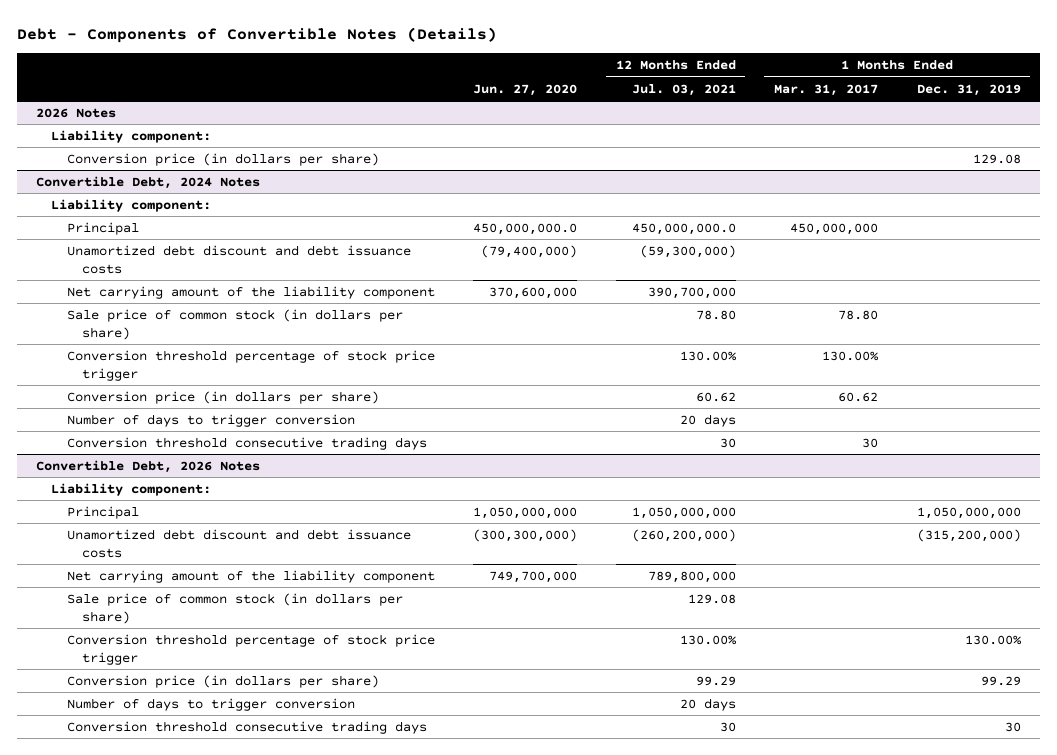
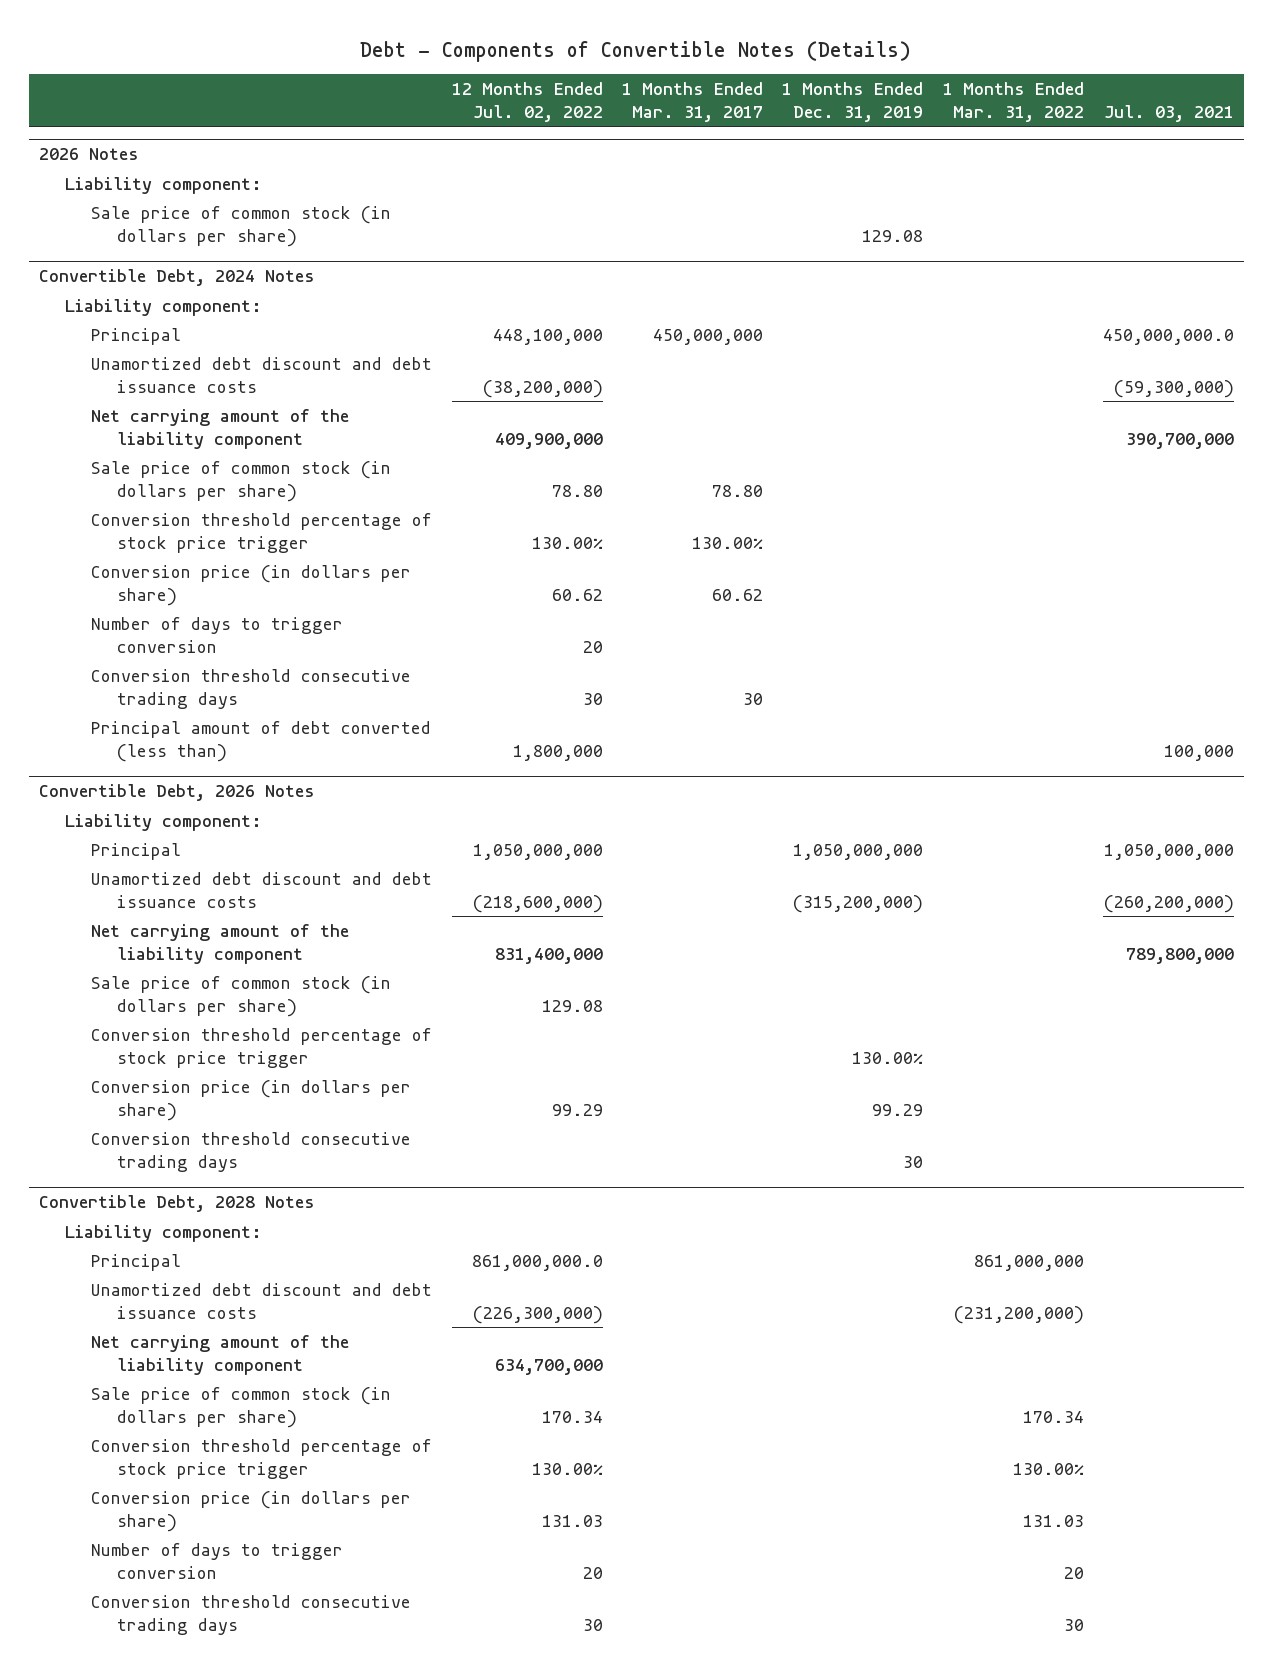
- | Jun. 27, 2020 | 12 Months Ended Jul. 03, 2021 | 1 Months Ended Mar. 31, 2017 | 1 Months Ended Dec. 31, 2019
+ | 12 Months Ended Jul. 02, 2022 | 1 Months Ended Mar. 31, 2017 | 1 Months Ended Dec. 31, 2019 | 1 Months Ended Mar. 31, 2022 | Jul. 03, 2021
@ 2026 Notes
- Conversion price (in dollars per share) | | | | 129.08
+ Sale price of common stock (in dollars per share) | | | 129.08 | |
@ Convertible Debt, 2024 Notes
+ Principal amount of debt converted (less than) | 1,800,000 | | | | 100,000
@ Convertible Debt, 2026 Notes
- Number of days to trigger conversion | | 20 days | |
+ Convertible Debt, 2028 Notes
+ Liability component:
+ Principal | 861,000,000.0 | | | 861,000,000 |
+ Unamortized debt discount and debt issuance costs | (226,300,000) | | | (231,200,000) |
+ Net carrying amount of the liability component | 634,700,000 | | | |
+ Sale price of common stock (in dollars per share) | 170.34 | | | 170.34 |
+ Conversion threshold percentage of stock price trigger | 130.00% | | | 130.00% |
+ Conversion price (in dollars per share) | 131.03 | | | 131.03 |
+ Number of days to trigger conversion | 20 | | | 20 |
+ Conversion threshold consecutive trading days | 30 | | | 30 |

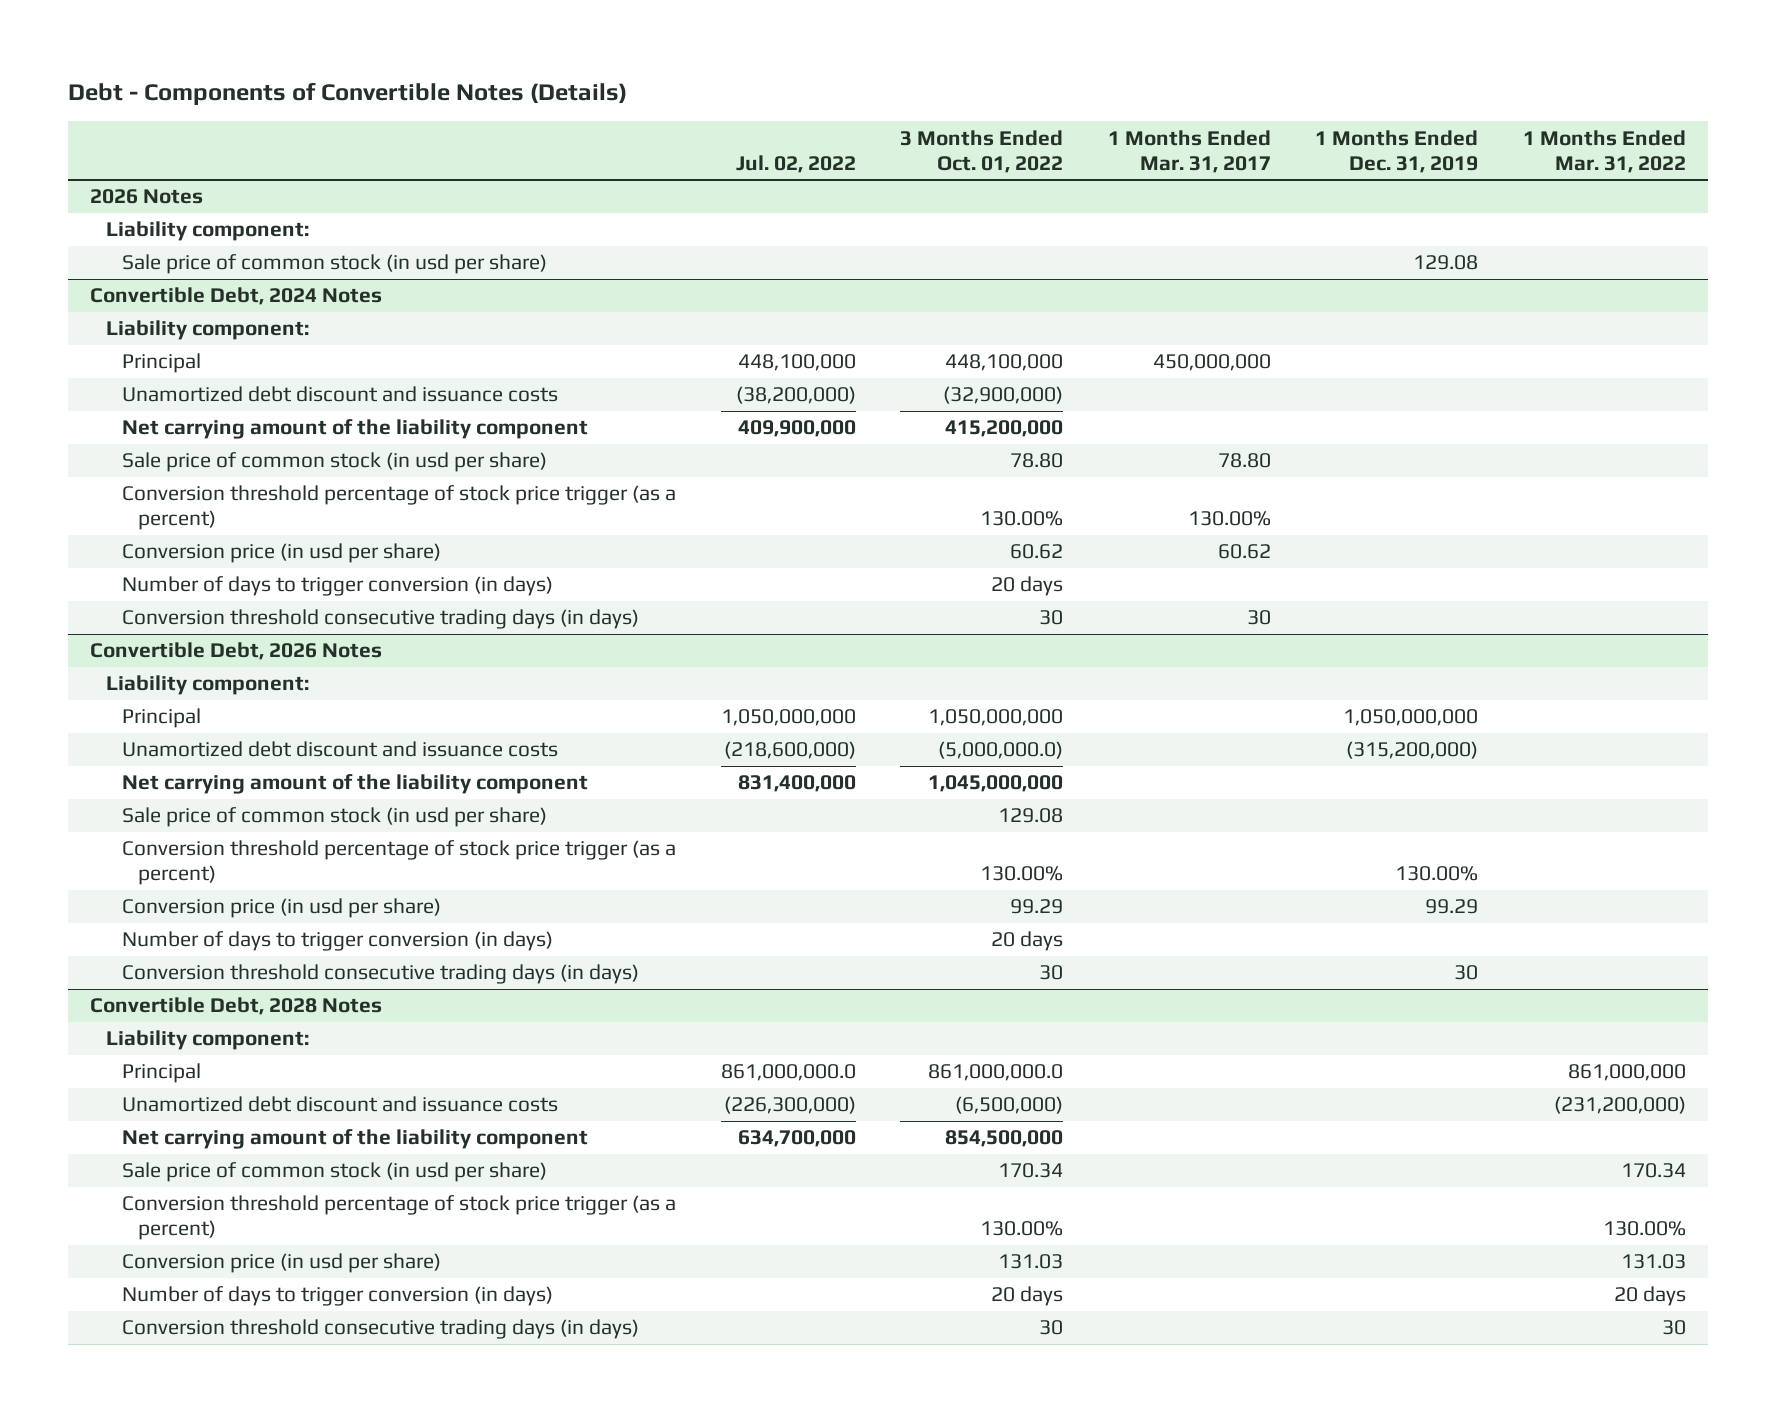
- | 12 Months Ended Jul. 02, 2022 | 1 Months Ended Mar. 31, 2017 | 1 Months Ended Dec. 31, 2019 | 1 Months Ended Mar. 31, 2022 | Jul. 03, 2021
+ | Jul. 02, 2022 | 3 Months Ended Oct. 01, 2022 | 1 Months Ended Mar. 31, 2017 | 1 Months Ended Dec. 31, 2019 | 1 Months Ended Mar. 31, 2022
@ 2026 Notes
- Sale price of common stock (in dollars per share) | | | 129.08 | |
+ Sale price of common stock (in usd per share) | | | | 129.08 |
@ Convertible Debt, 2024 Notes
- Unamortized debt discount and debt issuance costs | (38,200,000) | | | | (59,300,000)
+ Unamortized debt discount and issuance costs | (38,200,000) | (32,900,000) | | |
- Sale price of common stock (in dollars per share) | 78.80 | 78.80 | | |
- Conversion threshold percentage of stock price trigger | 130.00% | 130.00% | | |
- Conversion price (in dollars per share) | 60.62 | 60.62 | | |
- Number of days to trigger conversion | 20 | | | |
- Conversion threshold consecutive trading days | 30 | 30 | | |
- Principal amount of debt converted (less than) | 1,800,000 | | | | 100,000
+ Sale price of common stock (in usd per share) | | 78.80 | 78.80 | |
+ Conversion threshold percentage of stock price trigger (as a percent) | | 130.00% | 130.00% | |
+ Conversion price (in usd per share) | | 60.62 | 60.62 | |
+ Number of days to trigger conversion (in days) | | 20 days | | |
+ Conversion threshold consecutive trading days (in days) | | 30 | 30 | |
@ Convertible Debt, 2026 Notes
- Unamortized debt discount and debt issuance costs | (218,600,000) | | (315,200,000) | | (260,200,000)
+ Unamortized debt discount and issuance costs | (218,600,000) | (5,000,000.0) | | (315,200,000) |
- Sale price of common stock (in dollars per share) | 129.08 | | | |
- Conversion threshold percentage of stock price trigger | | | 130.00% | |
- Conversion price (in dollars per share) | 99.29 | | 99.29 | |
- Conversion threshold consecutive trading days | | | 30 | |
+ Sale price of common stock (in usd per share) | | 129.08 | | |
+ Conversion threshold percentage of stock price trigger (as a percent) | | 130.00% | | 130.00% |
+ Conversion price (in usd per share) | | 99.29 | | 99.29 |
+ Number of days to trigger conversion (in days) | | 20 days | | |
+ Conversion threshold consecutive trading days (in days) | | 30 | | 30 |
@ Convertible Debt, 2028 Notes
- Unamortized debt discount and debt issuance costs | (226,300,000) | | | (231,200,000) |
+ Unamortized debt discount and issuance costs | (226,300,000) | (6,500,000) | | | (231,200,000)
- Sale price of common stock (in dollars per share) | 170.34 | | | 170.34 |
- Conversion threshold percentage of stock price trigger | 130.00% | | | 130.00% |
- Conversion price (in dollars per share) | 131.03 | | | 131.03 |
- Number of days to trigger conversion | 20 | | | 20 |
- Conversion threshold consecutive trading days | 30 | | | 30 |
+ Sale price of common stock (in usd per share) | | 170.34 | | | 170.34
+ Conversion threshold percentage of stock price trigger (as a percent) | | 130.00% | | | 130.00%
+ Conversion price (in usd per share) | | 131.03 | | | 131.03
+ Number of days to trigger conversion (in days) | | 20 days | | | 20 days
+ Conversion threshold consecutive trading days (in days) | | 30 | | | 30

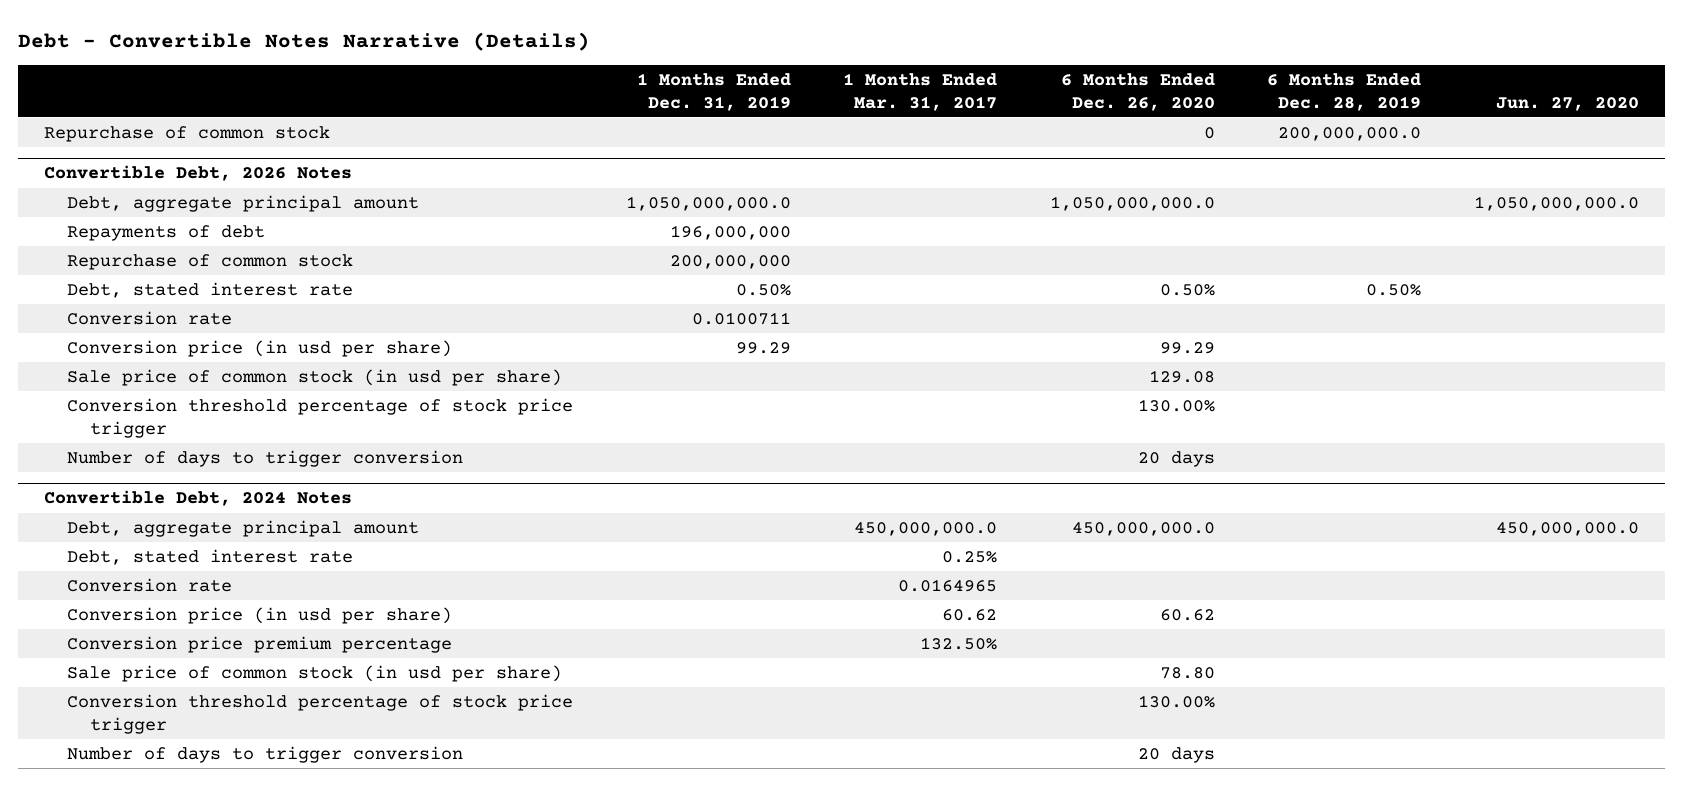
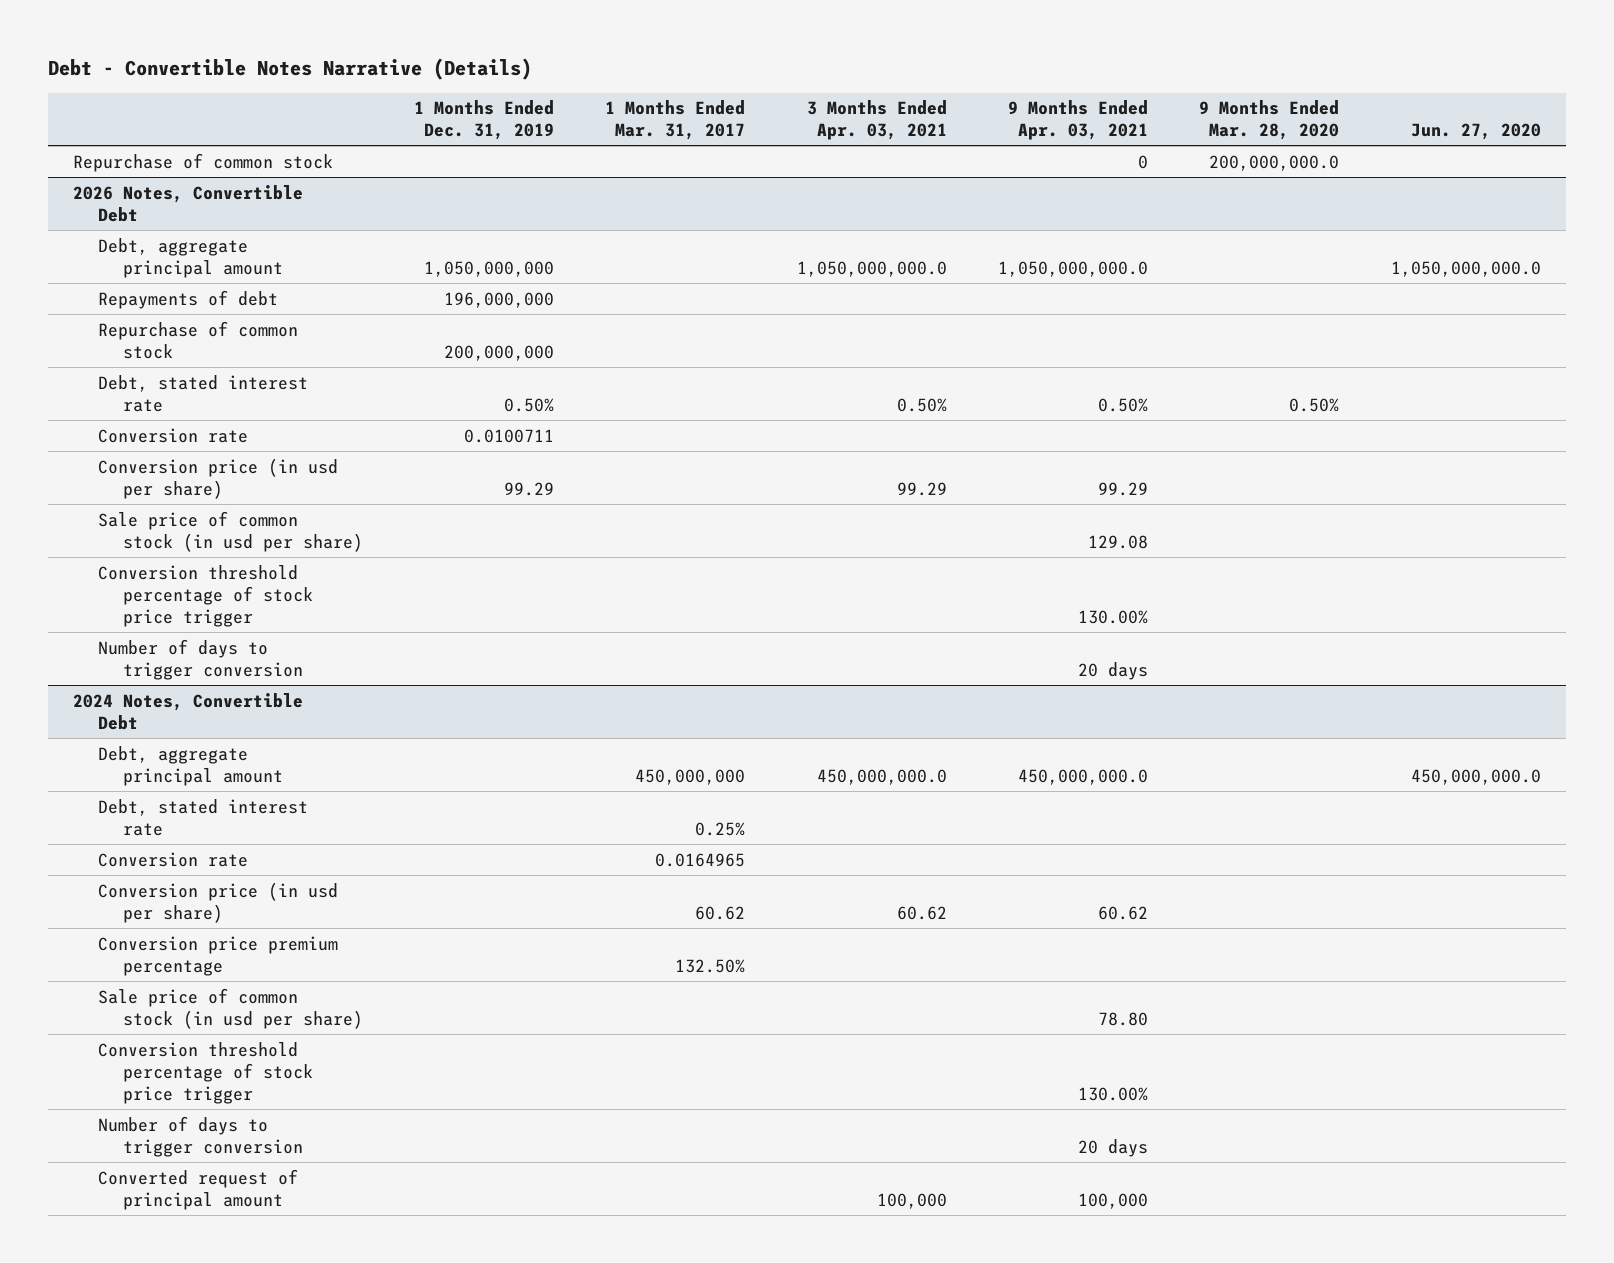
- | 1 Months Ended Dec. 31, 2019 | 1 Months Ended Mar. 31, 2017 | 6 Months Ended Dec. 26, 2020 | 6 Months Ended Dec. 28, 2019 | Jun. 27, 2020
+ | 1 Months Ended Dec. 31, 2019 | 1 Months Ended Mar. 31, 2017 | 3 Months Ended Apr. 03, 2021 | 9 Months Ended Apr. 03, 2021 | 9 Months Ended Mar. 28, 2020 | Jun. 27, 2020
- Convertible Debt, 2026 Notes
- Debt, aggregate principal amount | 1,050,000,000.0 | | 1,050,000,000.0 | | 1,050,000,000.0
+ 2026 Notes, Convertible Debt
+ Debt, aggregate principal amount | 1,050,000,000 | | 1,050,000,000.0 | 1,050,000,000.0 | | 1,050,000,000.0
- Convertible Debt, 2024 Notes
- Debt, aggregate principal amount | | 450,000,000.0 | 450,000,000.0 | | 450,000,000.0
+ 2024 Notes, Convertible Debt
+ Debt, aggregate principal amount | | 450,000,000 | 450,000,000.0 | 450,000,000.0 | | 450,000,000.0
+ Converted request of principal amount | | | 100,000 | 100,000 | |

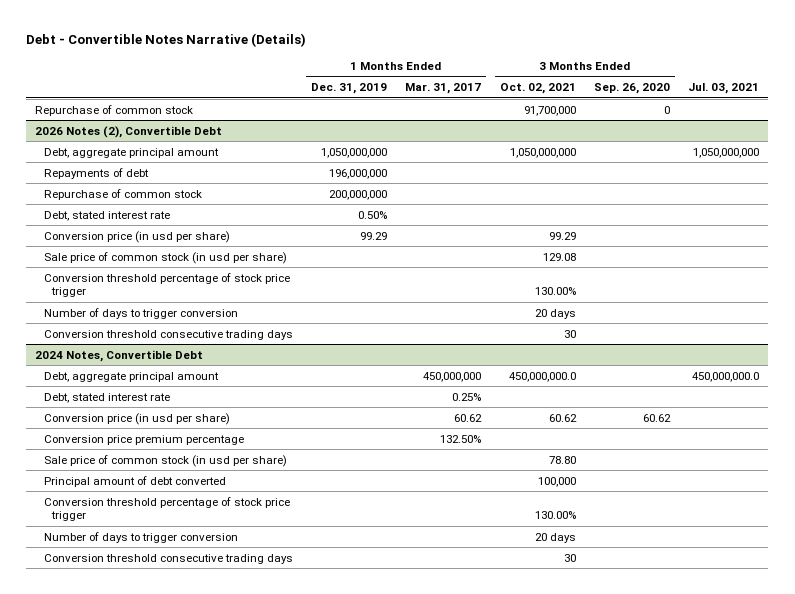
- | 1 Months Ended Dec. 31, 2019 | 1 Months Ended Mar. 31, 2017 | 3 Months Ended Apr. 03, 2021 | 9 Months Ended Apr. 03, 2021 | 9 Months Ended Mar. 28, 2020 | Jun. 27, 2020
+ | 1 Months Ended Dec. 31, 2019 | 1 Months Ended Mar. 31, 2017 | 3 Months Ended Oct. 02, 2021 | 3 Months Ended Sep. 26, 2020 | Jul. 03, 2021
- 2026 Notes, Convertible Debt
+ 2026 Notes (2), Convertible Debt
- Conversion rate | 0.0100711 | | | | |
+ Conversion threshold consecutive trading days | | | 30 | |
@ 2024 Notes, Convertible Debt
- Conversion rate | | 0.0164965 | | | |
+ Principal amount of debt converted | | | 100,000 | |
- Converted request of principal amount | | | 100,000 | 100,000 | |
+ Conversion threshold consecutive trading days | | | 30 | |

